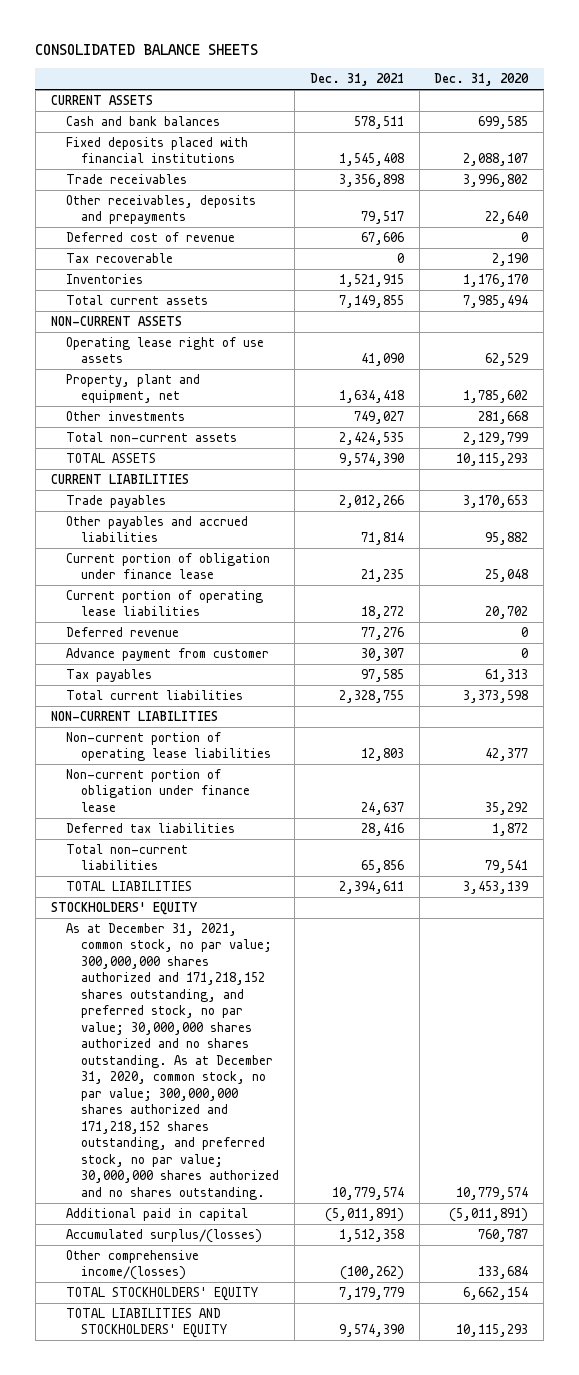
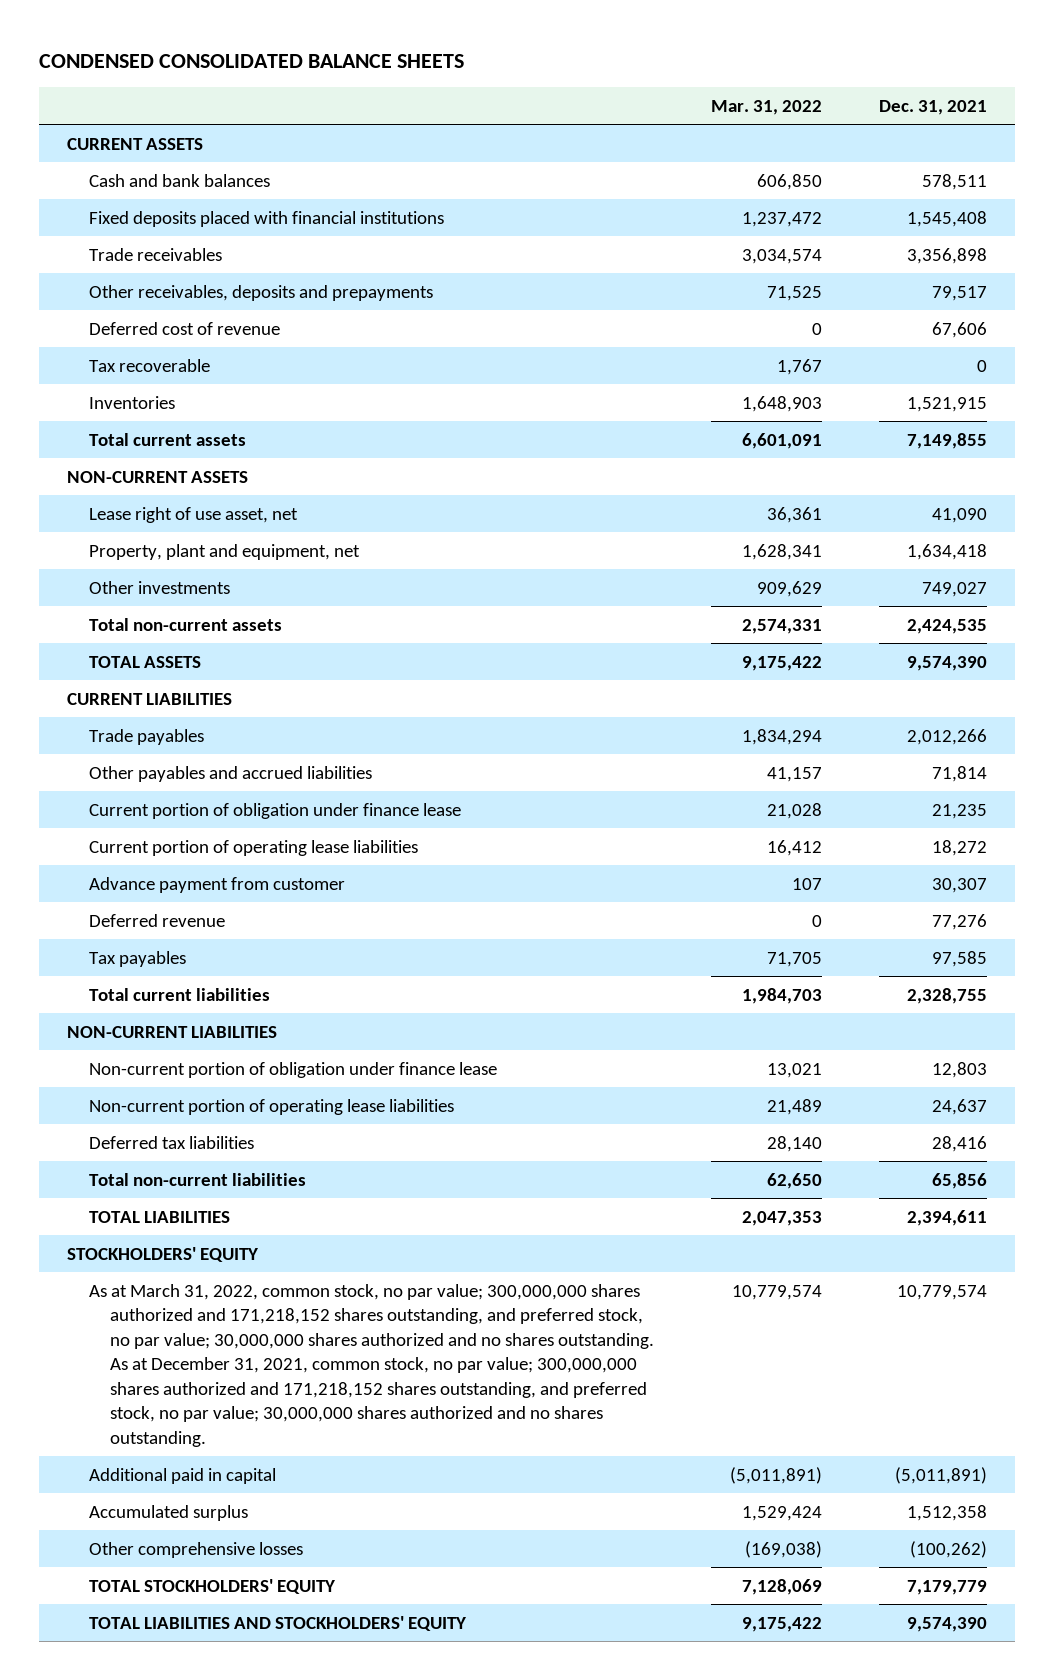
- CONSOLIDATED BALANCE SHEETS
+ CONDENSED CONSOLIDATED BALANCE SHEETS
- | Dec. 31, 2021 | Dec. 31, 2020
+ | Mar. 31, 2022 | Dec. 31, 2021
- Operating lease right of use assets | 41,090 | 62,529
+ Lease right of use asset, net | 36,361 | 41,090
moved down: Deferred revenue | 0 | 77,276
- Non-current portion of operating lease liabilities | 12,803 | 42,377
- Non-current portion of obligation under finance lease | 24,637 | 35,292
+ Non-current portion of obligation under finance lease | 13,021 | 12,803
+ Non-current portion of operating lease liabilities | 21,489 | 24,637
- As at December 31, 2021, common stock, no par value; 300,000,000 shares authorized and 171,218,152 shares outstanding, and preferred stock, no par value; 30,000,000 shares authorized and no shares outstanding. As at December 31, 2020, common stock, no par value; 300,000,000 shares authorized and 171,218,152 shares outstanding, and preferred stock, no par value; 30,000,000 shares authorized and no shares outstanding. | 10,779,574 | 10,779,574
+ As at March 31, 2022, common stock, no par value; 300,000,000 shares authorized and 171,218,152 shares outstanding, and preferred stock, no par value; 30,000,000 shares authorized and no shares outstanding. As at December 31, 2021, common stock, no par value; 300,000,000 shares authorized and 171,218,152 shares outstanding, and preferred stock, no par value; 30,000,000 shares authorized and no shares outstanding. | 10,779,574 | 10,779,574
- Accumulated surplus/(losses) | 1,512,358 | 760,787
- Other comprehensive income/(losses) | (100,262) | 133,684
+ Accumulated surplus | 1,529,424 | 1,512,358
+ Other comprehensive losses | (169,038) | (100,262)

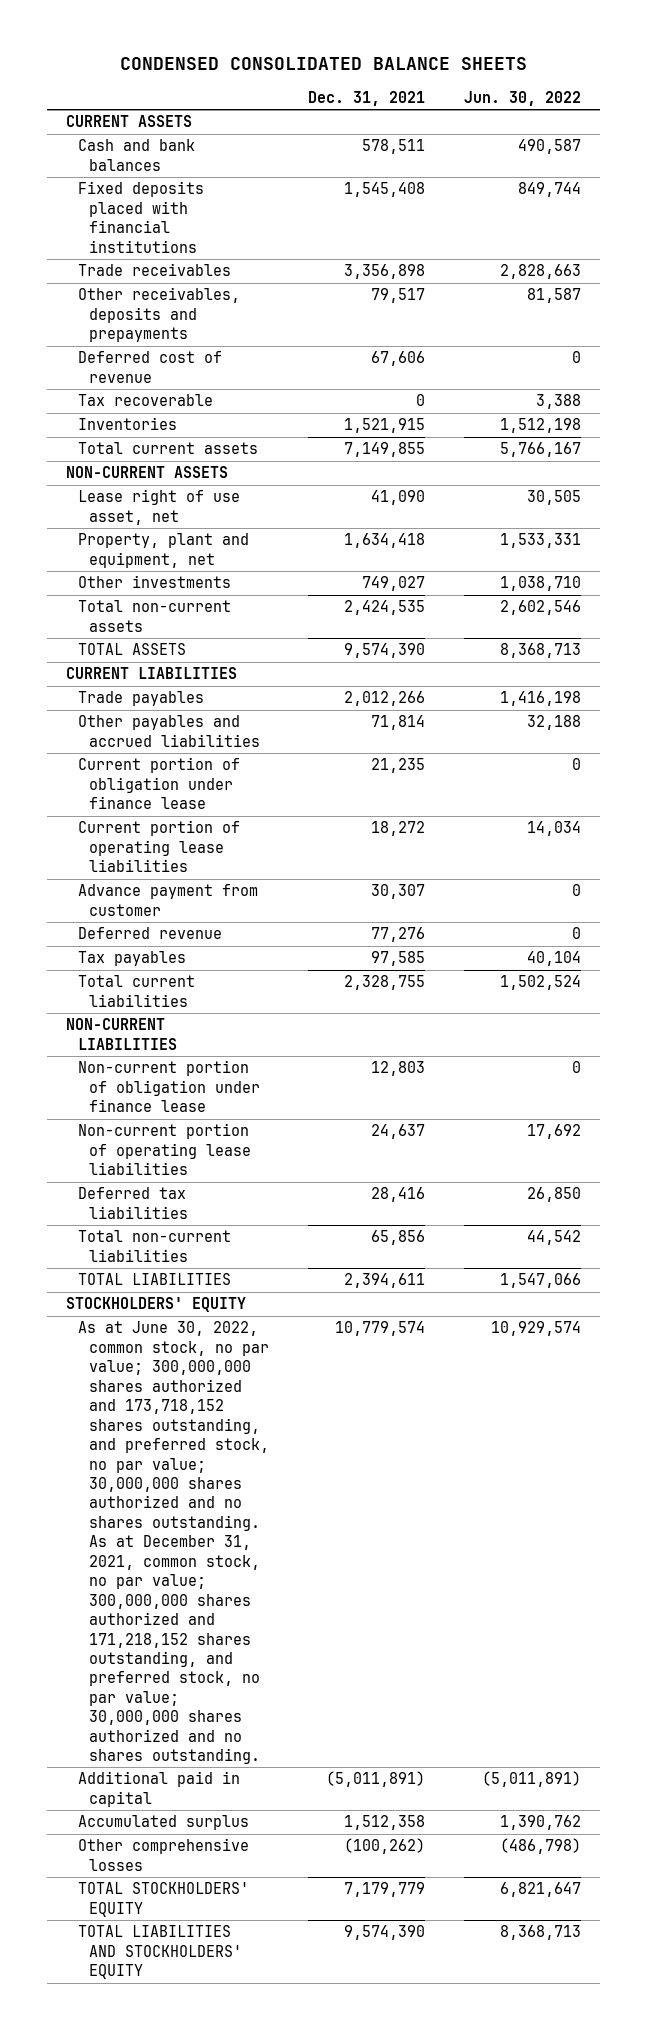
- | Mar. 31, 2022 | Dec. 31, 2021
+ | Dec. 31, 2021 | Jun. 30, 2022
- As at March 31, 2022, common stock, no par value; 300,000,000 shares authorized and 171,218,152 shares outstanding, and preferred stock, no par value; 30,000,000 shares authorized and no shares outstanding. As at December 31, 2021, common stock, no par value; 300,000,000 shares authorized and 171,218,152 shares outstanding, and preferred stock, no par value; 30,000,000 shares authorized and no shares outstanding. | 10,779,574 | 10,779,574
+ As at June 30, 2022, common stock, no par value; 300,000,000 shares authorized and 173,718,152 shares outstanding, and preferred stock, no par value; 30,000,000 shares authorized and no shares outstanding. As at December 31, 2021, common stock, no par value; 300,000,000 shares authorized and 171,218,152 shares outstanding, and preferred stock, no par value; 30,000,000 shares authorized and no shares outstanding. | 10,779,574 | 10,929,574

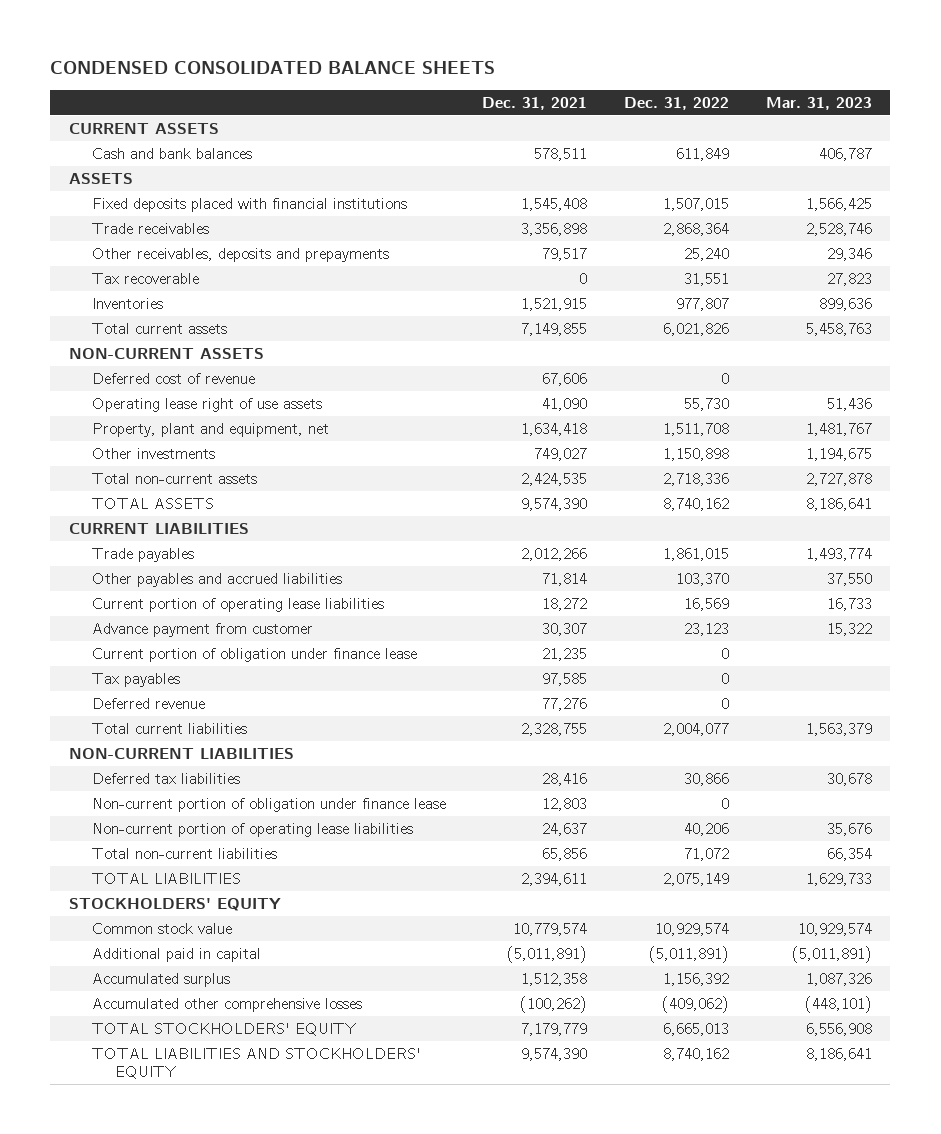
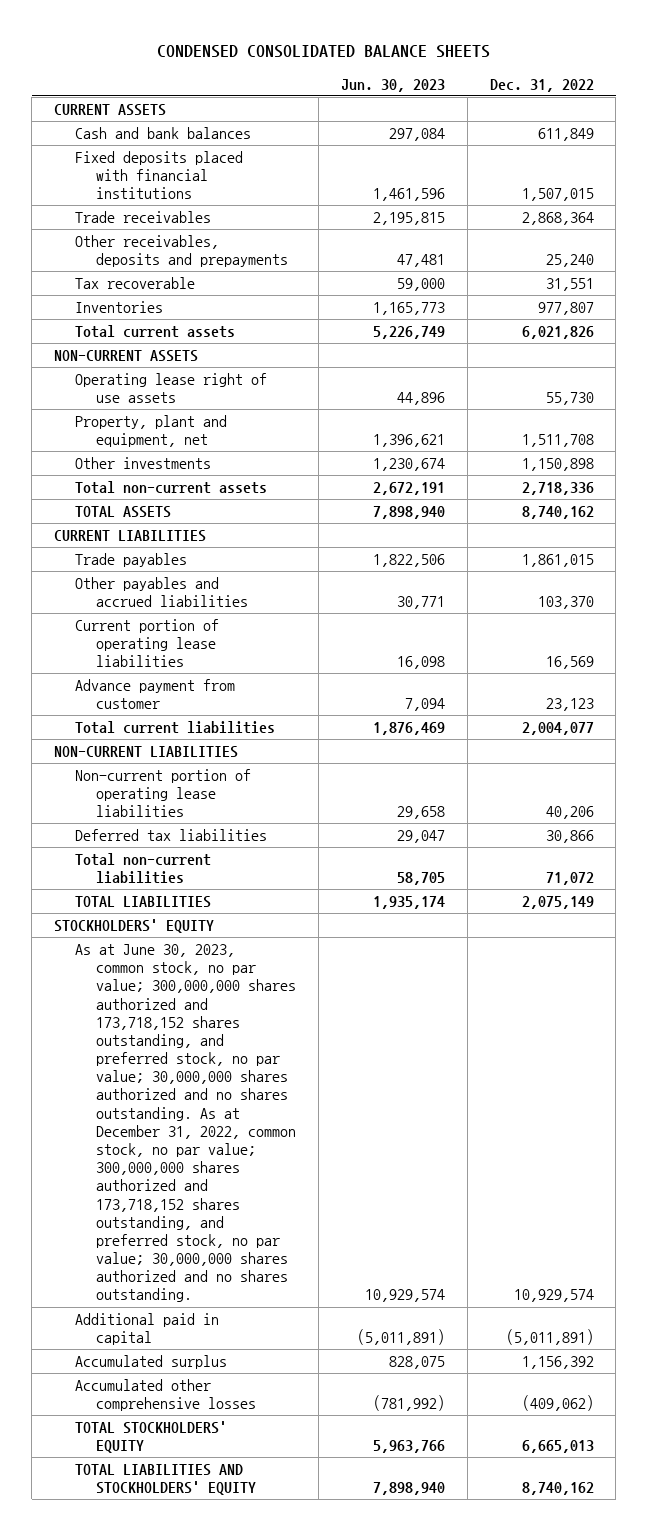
- | Dec. 31, 2021 | Dec. 31, 2022 | Mar. 31, 2023
+ | Jun. 30, 2023 | Dec. 31, 2022
- ASSETS
- Deferred cost of revenue | 67,606 | 0 |
- Current portion of obligation under finance lease | 21,235 | 0 |
- Tax payables | 97,585 | 0 |
- Deferred revenue | 77,276 | 0 |
- Non-current portion of obligation under finance lease | 12,803 | 0 |
moved down: Deferred tax liabilities | 29,047 | 30,866
- Common stock value | 10,779,574 | 10,929,574 | 10,929,574
+ As at June 30, 2023, common stock, no par value; 300,000,000 shares authorized and 173,718,152 shares outstanding, and preferred stock, no par value; 30,000,000 shares authorized and no shares outstanding. As at December 31, 2022, common stock, no par value; 300,000,000 shares authorized and 173,718,152 shares outstanding, and preferred stock, no par value; 30,000,000 shares authorized and no shares outstanding. | 10,929,574 | 10,929,574

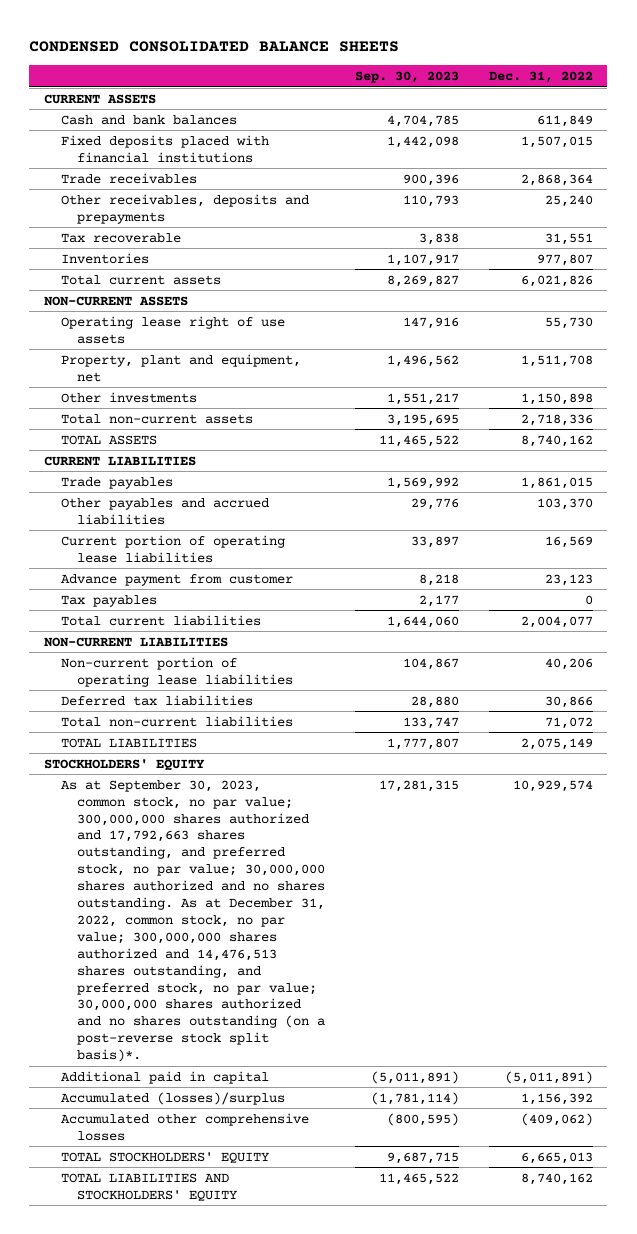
- | Jun. 30, 2023 | Dec. 31, 2022
+ | Sep. 30, 2023 | Dec. 31, 2022
+ Tax payables | 2,177 | 0
- As at June 30, 2023, common stock, no par value; 300,000,000 shares authorized and 173,718,152 shares outstanding, and preferred stock, no par value; 30,000,000 shares authorized and no shares outstanding. As at December 31, 2022, common stock, no par value; 300,000,000 shares authorized and 173,718,152 shares outstanding, and preferred stock, no par value; 30,000,000 shares authorized and no shares outstanding. | 10,929,574 | 10,929,574
+ As at September 30, 2023, common stock, no par value; 300,000,000 shares authorized and 17,792,663 shares outstanding, and preferred stock, no par value; 30,000,000 shares authorized and no shares outstanding. As at December 31, 2022, common stock, no par value; 300,000,000 shares authorized and 14,476,513 shares outstanding, and preferred stock, no par value; 30,000,000 shares authorized and no shares outstanding (on a post-reverse stock split basis)*. | 17,281,315 | 10,929,574
- Accumulated surplus | 828,075 | 1,156,392
+ Accumulated (losses)/surplus | (1,781,114) | 1,156,392

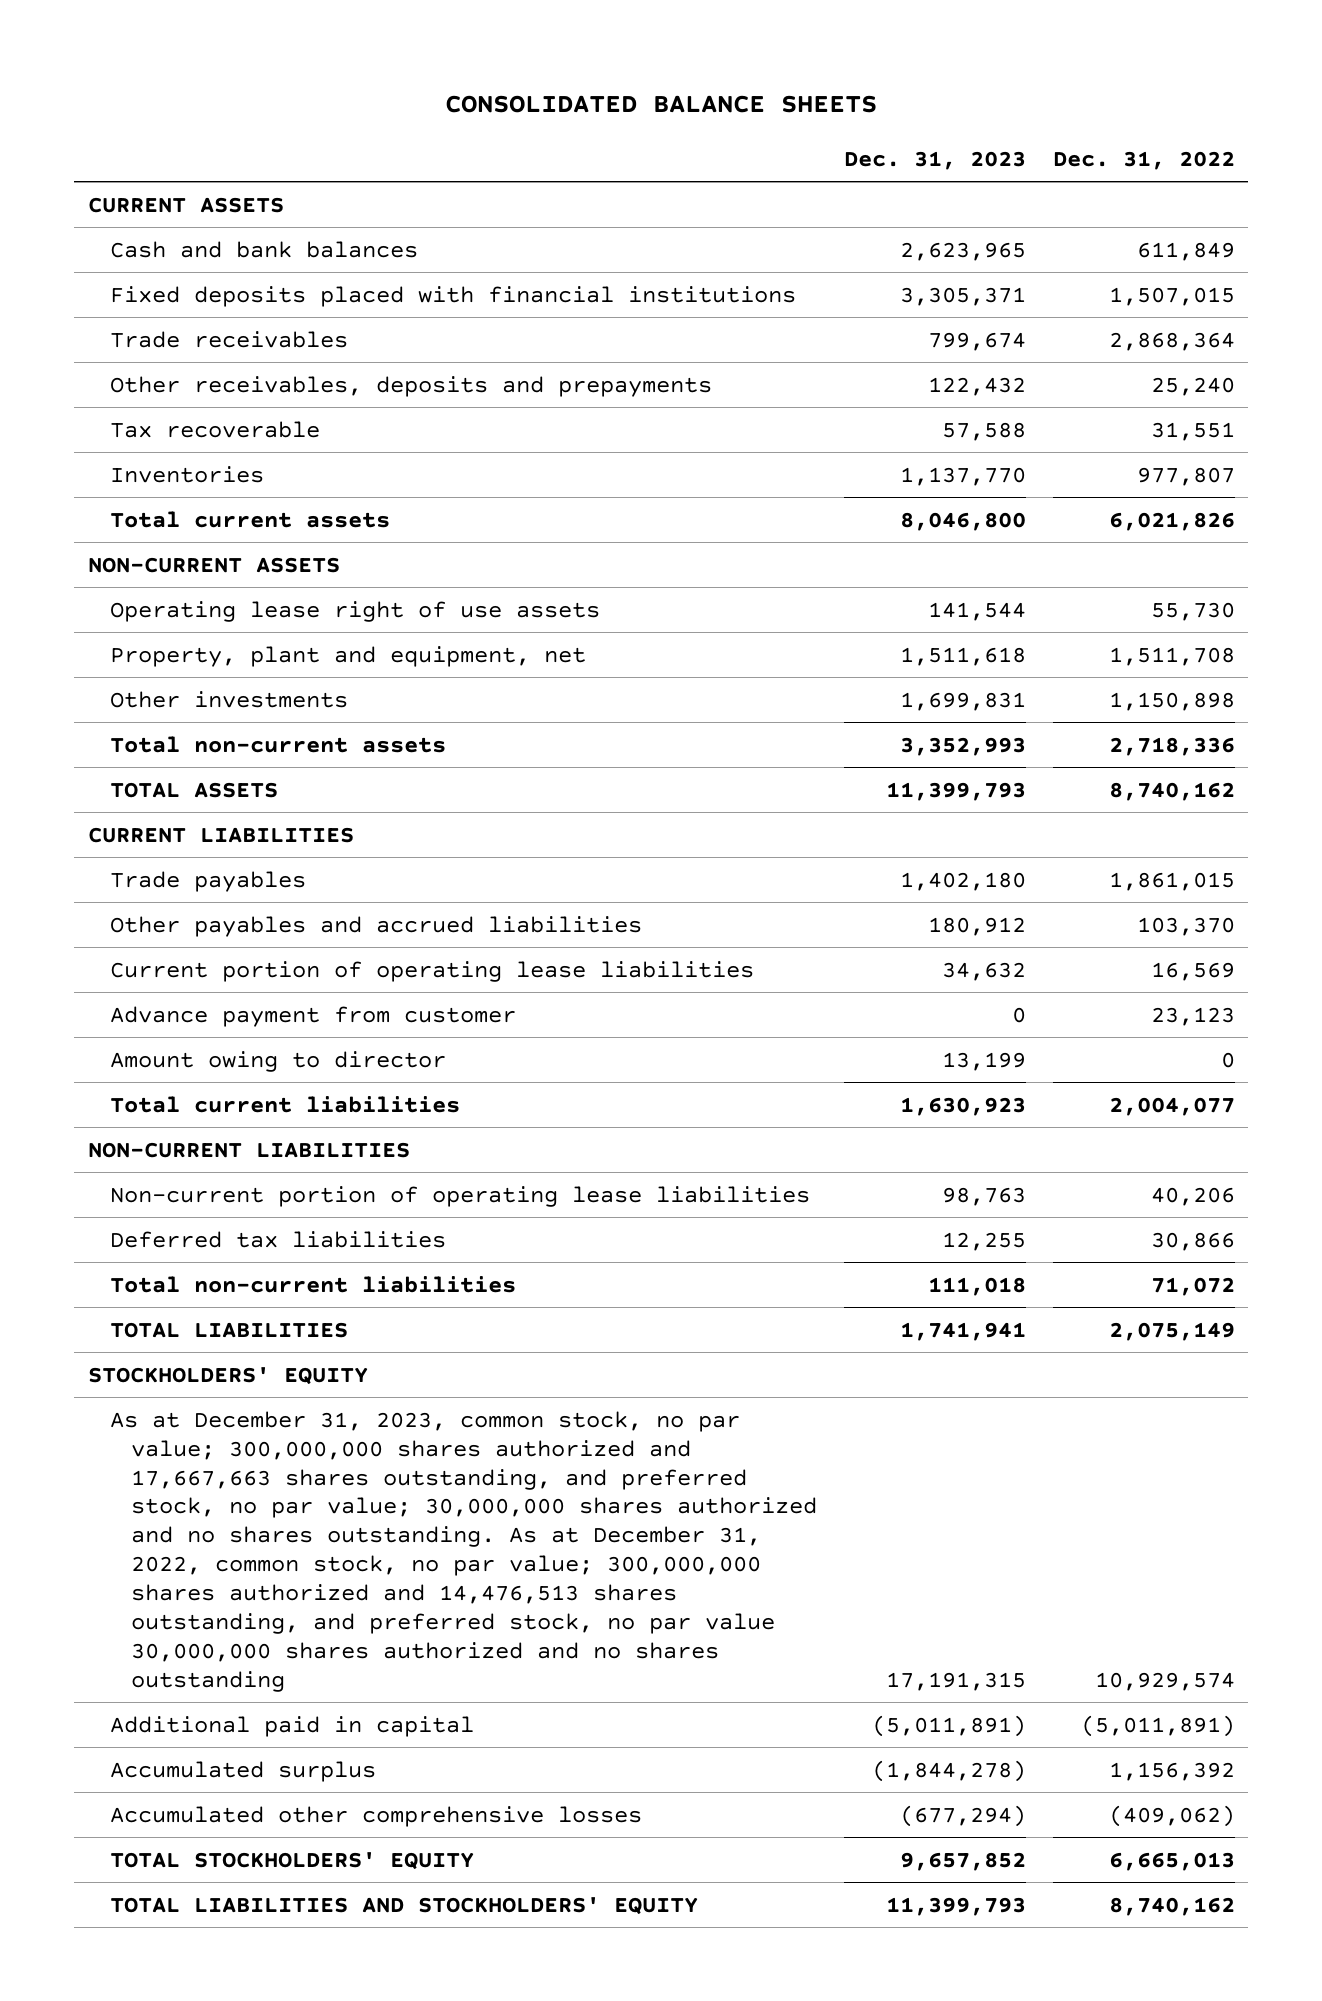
- CONDENSED CONSOLIDATED BALANCE SHEETS
+ CONSOLIDATED BALANCE SHEETS
- | Sep. 30, 2023 | Dec. 31, 2022
+ | Dec. 31, 2023 | Dec. 31, 2022
- Tax payables | 2,177 | 0
+ Amount owing to director | 13,199 | 0
- As at September 30, 2023, common stock, no par value; 300,000,000 shares authorized and 17,792,663 shares outstanding, and preferred stock, no par value; 30,000,000 shares authorized and no shares outstanding. As at December 31, 2022, common stock, no par value; 300,000,000 shares authorized and 14,476,513 shares outstanding, and preferred stock, no par value; 30,000,000 shares authorized and no shares outstanding (on a post-reverse stock split basis)*. | 17,281,315 | 10,929,574
+ As at December 31, 2023, common stock, no par value; 300,000,000 shares authorized and 17,667,663 shares outstanding, and preferred stock, no par value; 30,000,000 shares authorized and no shares outstanding. As at December 31, 2022, common stock, no par value; 300,000,000 shares authorized and 14,476,513 shares outstanding, and preferred stock, no par value 30,000,000 shares authorized and no shares outstanding | 17,191,315 | 10,929,574
- Accumulated (losses)/surplus | (1,781,114) | 1,156,392
+ Accumulated surplus | (1,844,278) | 1,156,392

